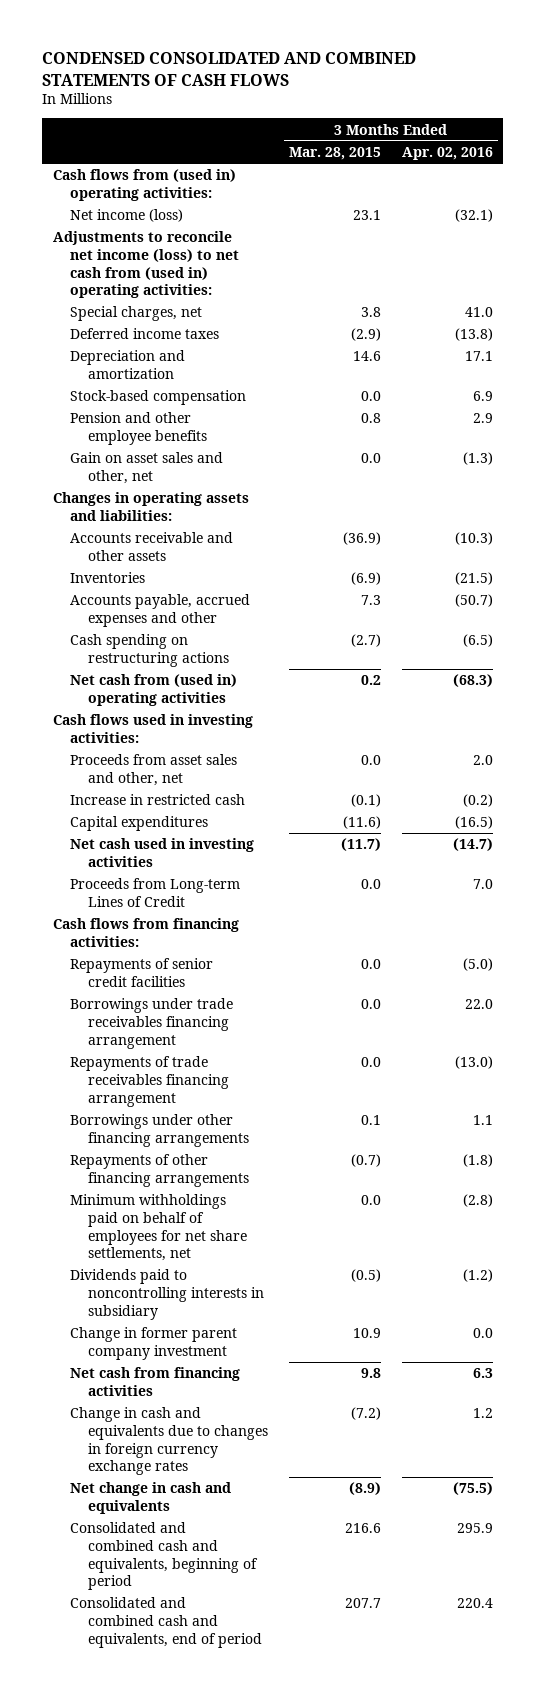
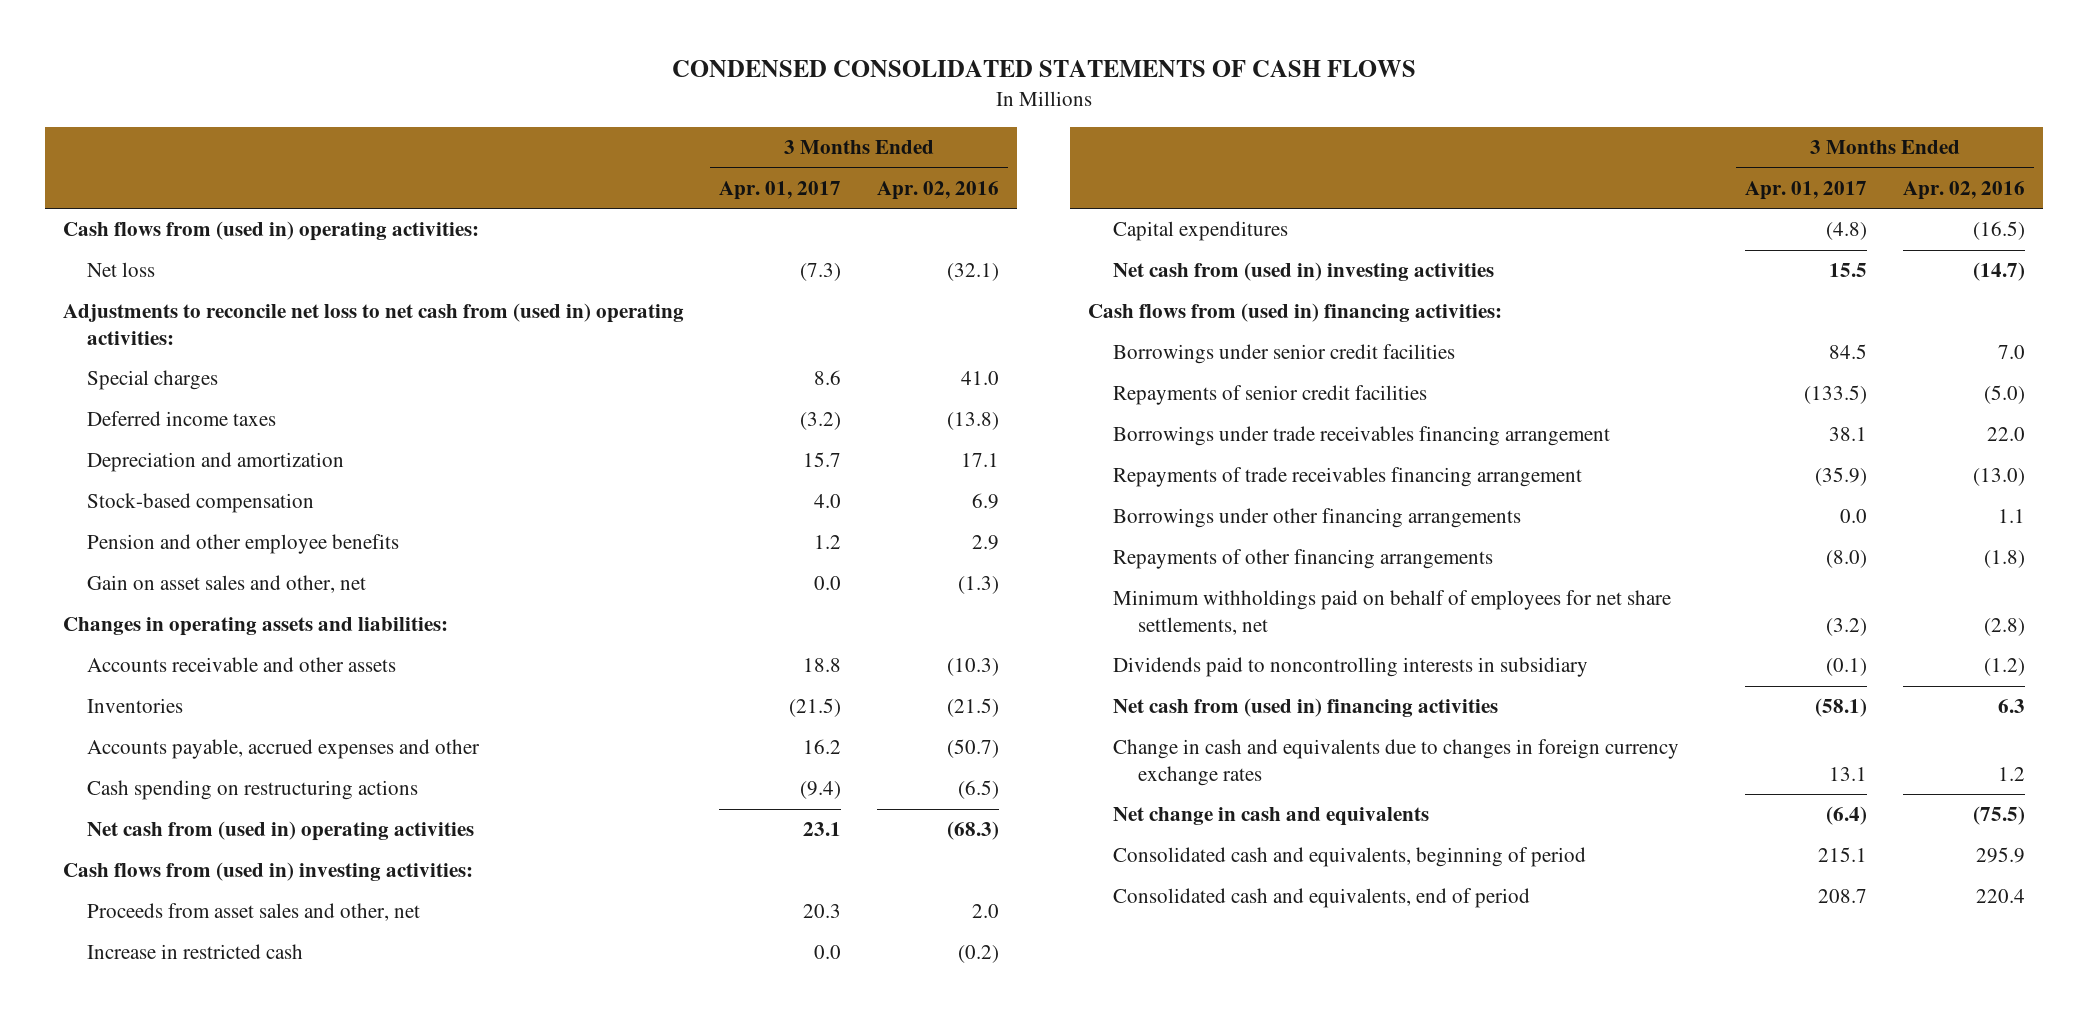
- CONDENSED CONSOLIDATED AND COMBINED STATEMENTS OF CASH FLOWS
+ CONDENSED CONSOLIDATED STATEMENTS OF CASH FLOWS
- | 3 Months Ended Mar. 28, 2015 | 3 Months Ended Apr. 02, 2016
+ | 3 Months Ended Apr. 01, 2017 | 3 Months Ended Apr. 02, 2016
- Net income (loss) | 23.1 | (32.1)
- Adjustments to reconcile net income (loss) to net cash from (used in) operating activities:
- Special charges, net | 3.8 | 41.0
+ Net loss | (7.3) | (32.1)
+ Adjustments to reconcile net loss to net cash from (used in) operating activities:
+ Special charges | 8.6 | 41.0
- Cash flows used in investing activities:
+ Cash flows from (used in) investing activities:
- Net cash used in investing activities | (11.7) | (14.7)
- Proceeds from Long-term Lines of Credit | 0.0 | 7.0
- Cash flows from financing activities:
+ Net cash from (used in) investing activities | 15.5 | (14.7)
+ Cash flows from (used in) financing activities:
+ Borrowings under senior credit facilities | 84.5 | 7.0
- Change in former parent company investment | 10.9 | 0.0
- Net cash from financing activities | 9.8 | 6.3
+ Net cash from (used in) financing activities | (58.1) | 6.3
- Consolidated and combined cash and equivalents, beginning of period | 216.6 | 295.9
- Consolidated and combined cash and equivalents, end of period | 207.7 | 220.4
+ Consolidated cash and equivalents, beginning of period | 215.1 | 295.9
+ Consolidated cash and equivalents, end of period | 208.7 | 220.4

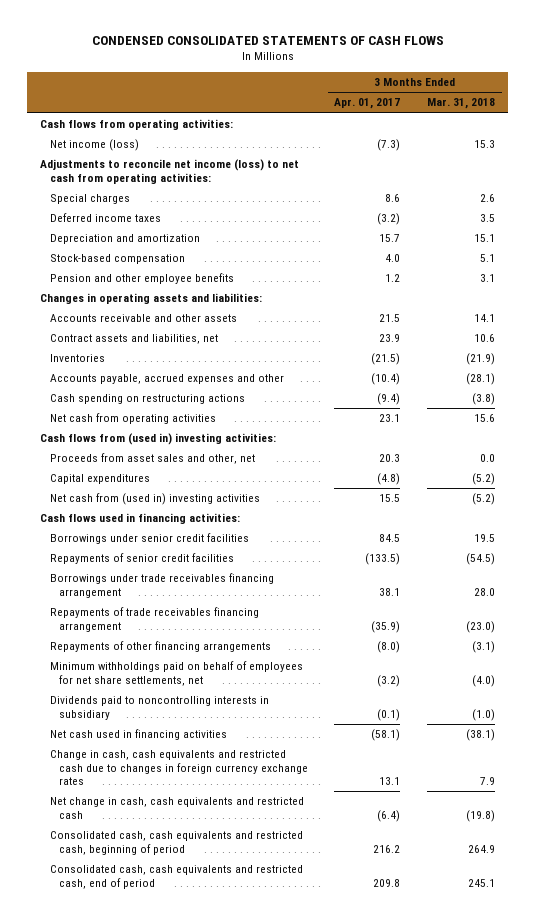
- | 3 Months Ended Apr. 01, 2017 | 3 Months Ended Apr. 02, 2016
+ | 3 Months Ended Apr. 01, 2017 | 3 Months Ended Mar. 31, 2018
- Cash flows from (used in) operating activities:
- Net loss | (7.3) | (32.1)
- Adjustments to reconcile net loss to net cash from (used in) operating activities:
+ Cash flows from operating activities:
+ Net income (loss) | (7.3) | 15.3
+ Adjustments to reconcile net income (loss) to net cash from operating activities:
- Gain on asset sales and other, net | 0.0 | (1.3)
- Accounts receivable and other assets | 18.8 | (10.3)
+ Accounts receivable and other assets | 21.5 | 14.1
+ Contract assets and liabilities, net | 23.9 | 10.6
- Accounts payable, accrued expenses and other | 16.2 | (50.7)
+ Accounts payable, accrued expenses and other | (10.4) | (28.1)
- Net cash from (used in) operating activities | 23.1 | (68.3)
+ Net cash from operating activities | 23.1 | 15.6
- Increase in restricted cash | 0.0 | (0.2)
- Cash flows from (used in) financing activities:
+ Cash flows used in financing activities:
- Borrowings under other financing arrangements | 0.0 | 1.1
- Net cash from (used in) financing activities | (58.1) | 6.3
- Change in cash and equivalents due to changes in foreign currency exchange rates | 13.1 | 1.2
- Net change in cash and equivalents | (6.4) | (75.5)
- Consolidated cash and equivalents, beginning of period | 215.1 | 295.9
- Consolidated cash and equivalents, end of period | 208.7 | 220.4
+ Net cash used in financing activities | (58.1) | (38.1)
+ Change in cash, cash equivalents and restricted cash due to changes in foreign currency exchange rates | 13.1 | 7.9
+ Net change in cash, cash equivalents and restricted cash | (6.4) | (19.8)
+ Consolidated cash, cash equivalents and restricted cash, beginning of period | 216.2 | 264.9
+ Consolidated cash, cash equivalents and restricted cash, end of period | 209.8 | 245.1

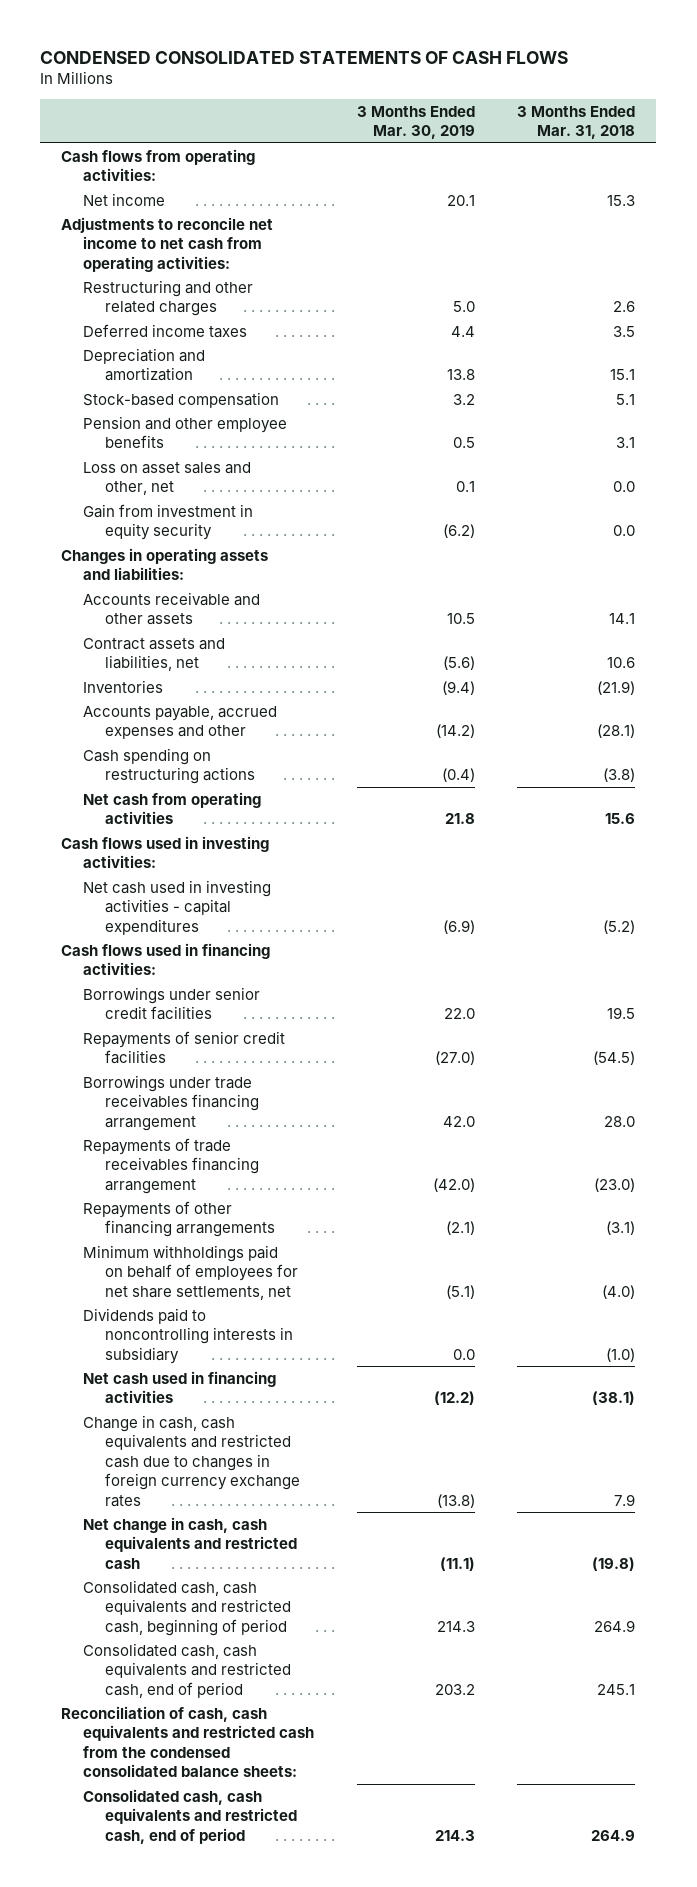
- | 3 Months Ended Apr. 01, 2017 | 3 Months Ended Mar. 31, 2018
+ | 3 Months Ended Mar. 30, 2019 | 3 Months Ended Mar. 31, 2018
- Net income (loss) | (7.3) | 15.3
- Adjustments to reconcile net income (loss) to net cash from operating activities:
- Special charges | 8.6 | 2.6
+ Net income | 20.1 | 15.3
+ Adjustments to reconcile net income to net cash from operating activities:
+ Restructuring and other related charges | 5.0 | 2.6
+ Loss on asset sales and other, net | 0.1 | 0.0
+ Gain from investment in equity security | (6.2) | 0.0
- Cash flows from (used in) investing activities:
- Proceeds from asset sales and other, net | 20.3 | 0.0
- Capital expenditures | (4.8) | (5.2)
- Net cash from (used in) investing activities | 15.5 | (5.2)
+ Cash flows used in investing activities:
+ Net cash used in investing activities - capital expenditures | (6.9) | (5.2)
+ Reconciliation of cash, cash equivalents and restricted cash from the condensed consolidated balance sheets:
+ Consolidated cash, cash equivalents and restricted cash, end of period | 214.3 | 264.9

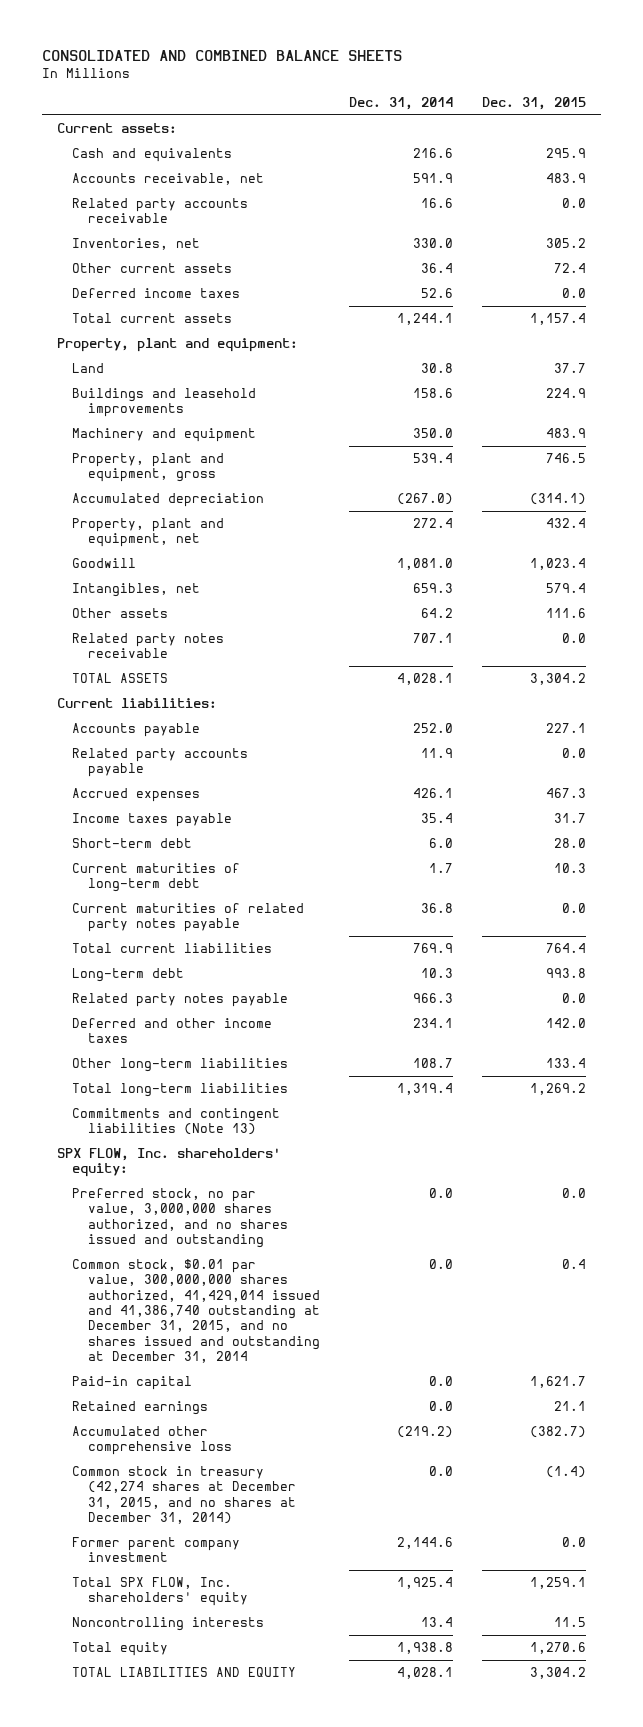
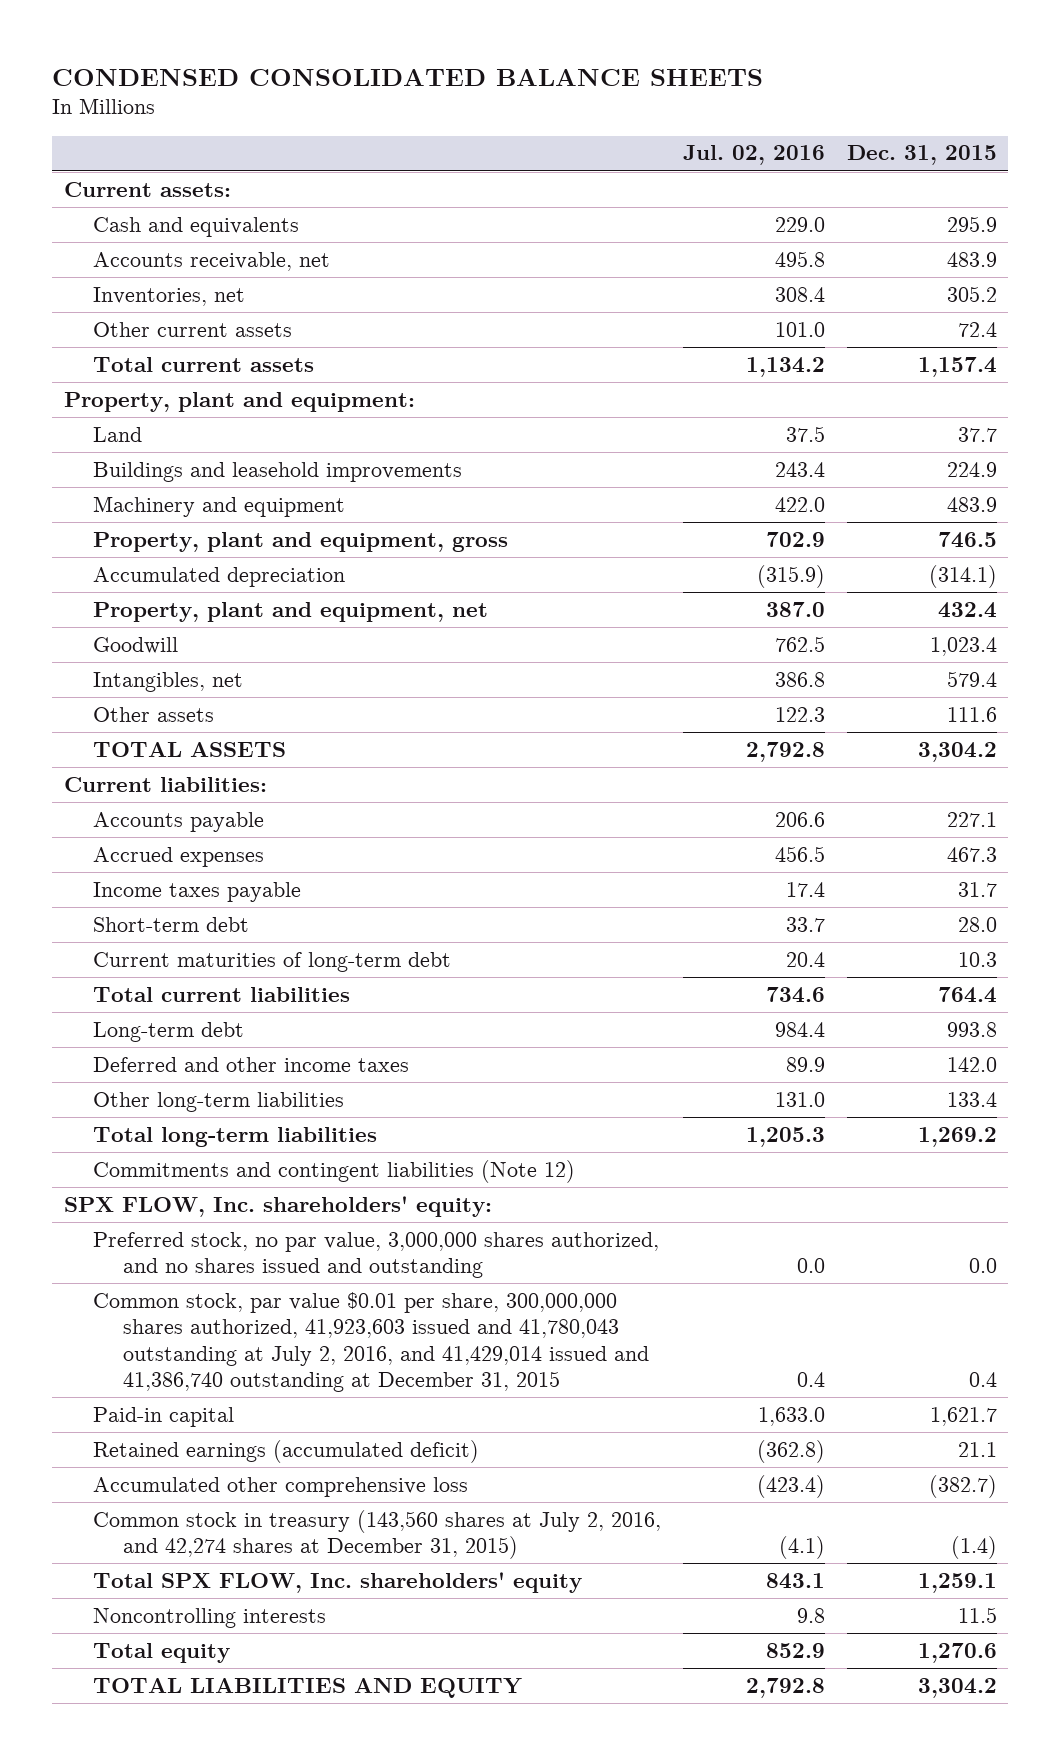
- CONSOLIDATED AND COMBINED BALANCE SHEETS
+ CONDENSED CONSOLIDATED BALANCE SHEETS
- | Dec. 31, 2014 | Dec. 31, 2015
+ | Jul. 02, 2016 | Dec. 31, 2015
- Related party accounts receivable | 16.6 | 0.0
- Deferred income taxes | 52.6 | 0.0
- Related party notes receivable | 707.1 | 0.0
- Related party accounts payable | 11.9 | 0.0
- Current maturities of related party notes payable | 36.8 | 0.0
- Related party notes payable | 966.3 | 0.0
- Commitments and contingent liabilities (Note 13)
+ Commitments and contingent liabilities (Note 12)
- Common stock, $0.01 par value, 300,000,000 shares authorized, 41,429,014 issued and 41,386,740 outstanding at December 31, 2015, and no shares issued and outstanding at December 31, 2014 | 0.0 | 0.4
+ Common stock, par value $0.01 per share, 300,000,000 shares authorized, 41,923,603 issued and 41,780,043 outstanding at July 2, 2016, and 41,429,014 issued and 41,386,740 outstanding at December 31, 2015 | 0.4 | 0.4
- Retained earnings | 0.0 | 21.1
+ Retained earnings (accumulated deficit) | (362.8) | 21.1
- Common stock in treasury (42,274 shares at December 31, 2015, and no shares at December 31, 2014) | 0.0 | (1.4)
- Former parent company investment | 2,144.6 | 0.0
+ Common stock in treasury (143,560 shares at July 2, 2016, and 42,274 shares at December 31, 2015) | (4.1) | (1.4)

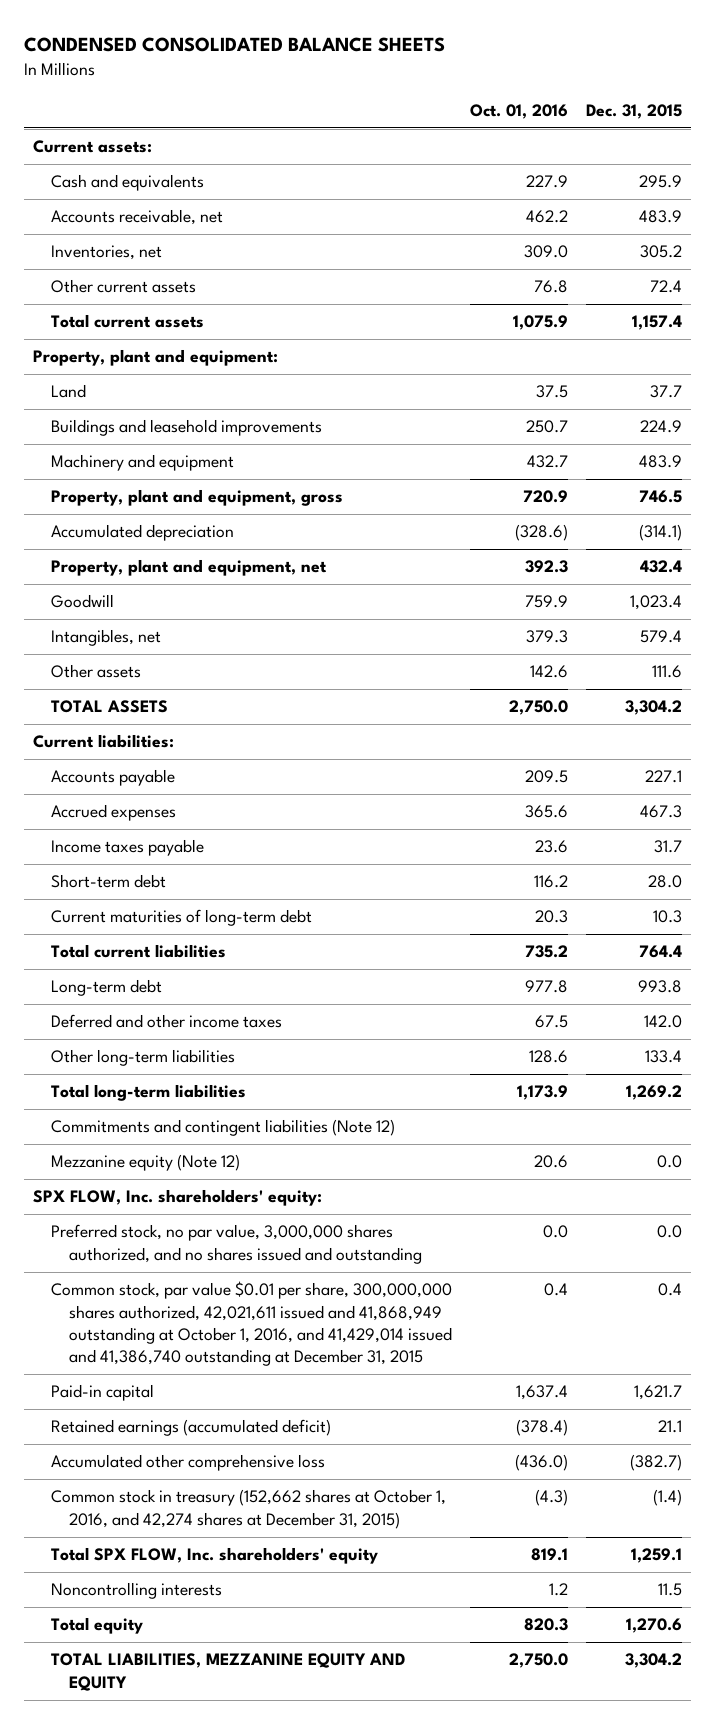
- | Jul. 02, 2016 | Dec. 31, 2015
+ | Oct. 01, 2016 | Dec. 31, 2015
+ Mezzanine equity (Note 12) | 20.6 | 0.0
- Common stock, par value $0.01 per share, 300,000,000 shares authorized, 41,923,603 issued and 41,780,043 outstanding at July 2, 2016, and 41,429,014 issued and 41,386,740 outstanding at December 31, 2015 | 0.4 | 0.4
+ Common stock, par value $0.01 per share, 300,000,000 shares authorized, 42,021,611 issued and 41,868,949 outstanding at October 1, 2016, and 41,429,014 issued and 41,386,740 outstanding at December 31, 2015 | 0.4 | 0.4
- Common stock in treasury (143,560 shares at July 2, 2016, and 42,274 shares at December 31, 2015) | (4.1) | (1.4)
+ Common stock in treasury (152,662 shares at October 1, 2016, and 42,274 shares at December 31, 2015) | (4.3) | (1.4)
- TOTAL LIABILITIES AND EQUITY | 2,792.8 | 3,304.2
+ TOTAL LIABILITIES, MEZZANINE EQUITY AND EQUITY | 2,750.0 | 3,304.2

